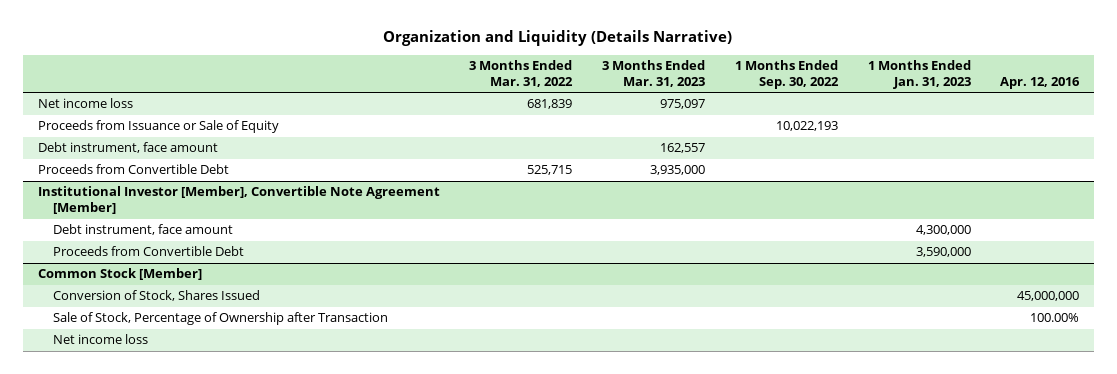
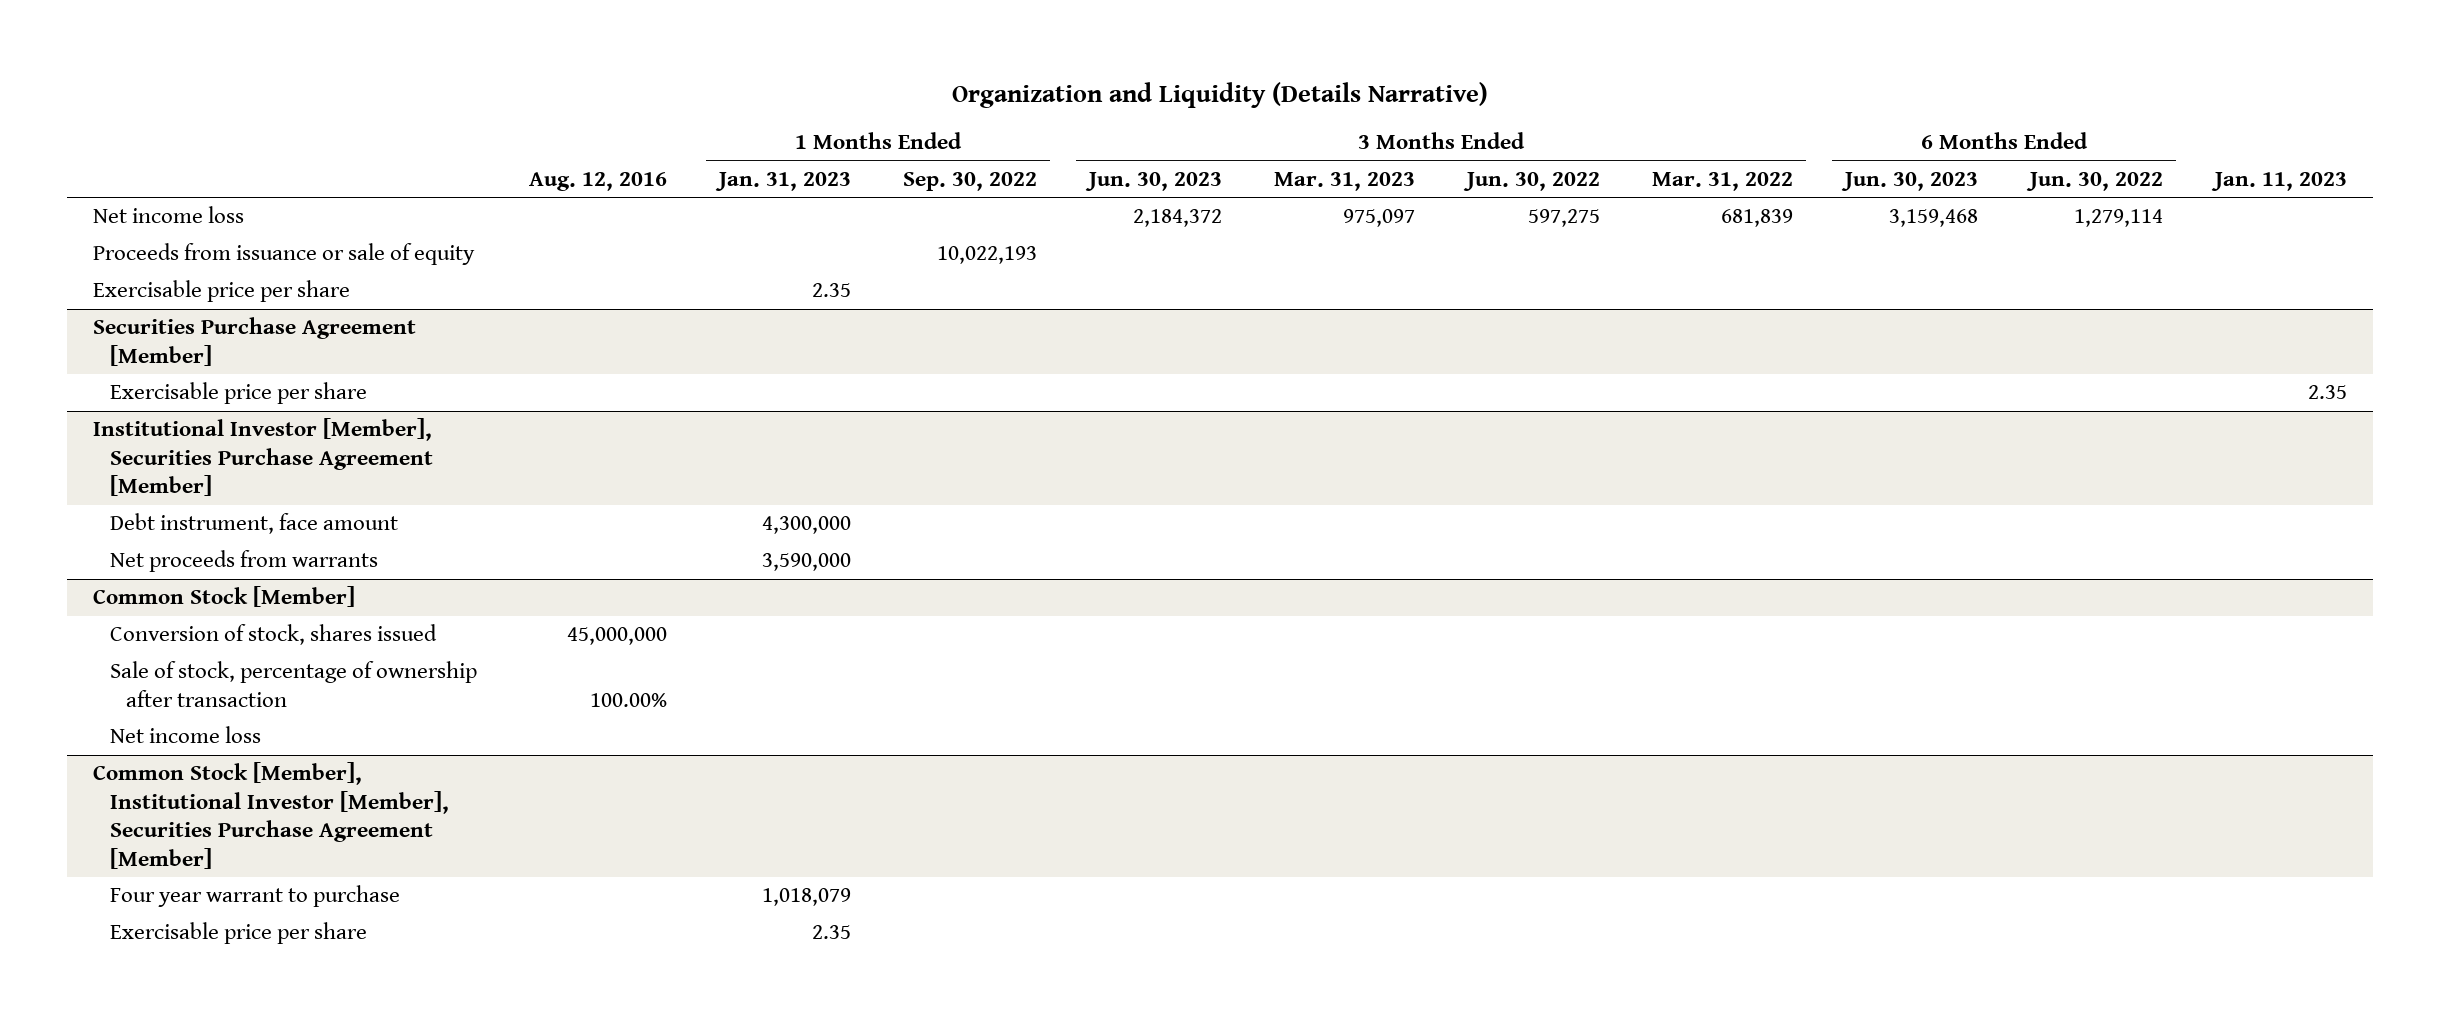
- | 3 Months Ended Mar. 31, 2022 | 3 Months Ended Mar. 31, 2023 | 1 Months Ended Sep. 30, 2022 | 1 Months Ended Jan. 31, 2023 | Apr. 12, 2016
+ | Aug. 12, 2016 | 1 Months Ended Jan. 31, 2023 | 1 Months Ended Sep. 30, 2022 | 3 Months Ended Jun. 30, 2023 | 3 Months Ended Mar. 31, 2023 | 3 Months Ended Jun. 30, 2022 | 3 Months Ended Mar. 31, 2022 | 6 Months Ended Jun. 30, 2023 | 6 Months Ended Jun. 30, 2022 | Jan. 11, 2023
- Proceeds from Issuance or Sale of Equity | | | 10,022,193 | |
- Debt instrument, face amount | | 162,557 | | |
- Proceeds from Convertible Debt | 525,715 | 3,935,000 | | |
- Institutional Investor [Member], Convertible Note Agreement [Member]
+ Proceeds from issuance or sale of equity | | | 10,022,193 | | | | | | |
+ Exercisable price per share | | 2.35 | | | | | | | |
+ Securities Purchase Agreement [Member]
+ Exercisable price per share | | | | | | | | | | 2.35
+ Institutional Investor [Member], Securities Purchase Agreement [Member]
- Proceeds from Convertible Debt | | | | 3,590,000 |
+ Net proceeds from warrants | | 3,590,000 | | | | | | | |
@ Common Stock [Member]
- Conversion of Stock, Shares Issued | | | | | 45,000,000
- Sale of Stock, Percentage of Ownership after Transaction | | | | | 100.00%
+ Conversion of stock, shares issued | 45,000,000 | | | | | | | | |
+ Sale of stock, percentage of ownership after transaction | 100.00% | | | | | | | | |
+ Common Stock [Member], Institutional Investor [Member], Securities Purchase Agreement [Member]
+ Four year warrant to purchase | | 1,018,079 | | | | | | | |
+ Exercisable price per share | | 2.35 | | | | | | | |

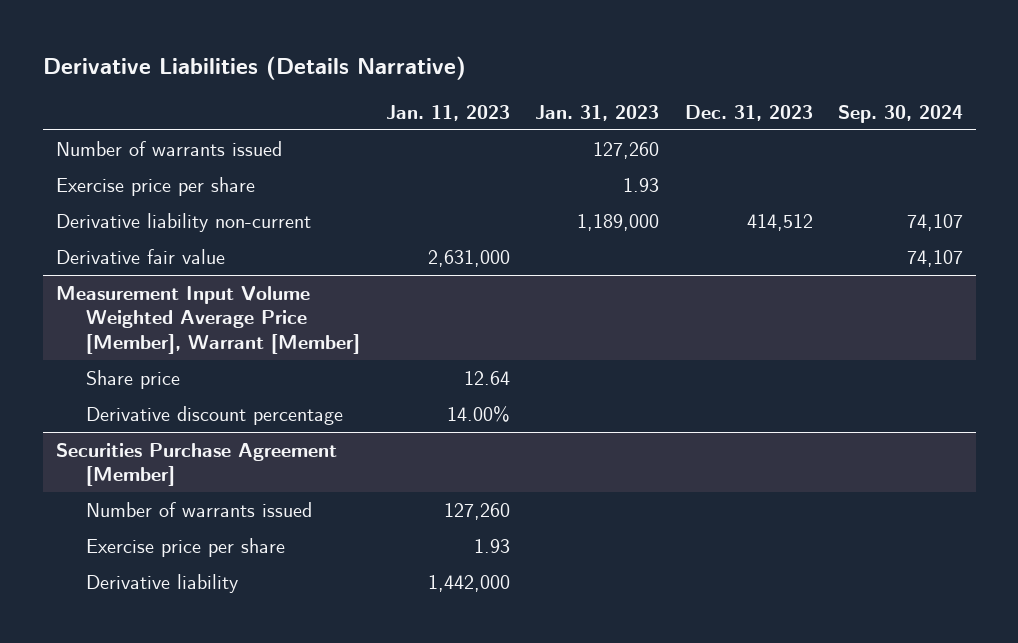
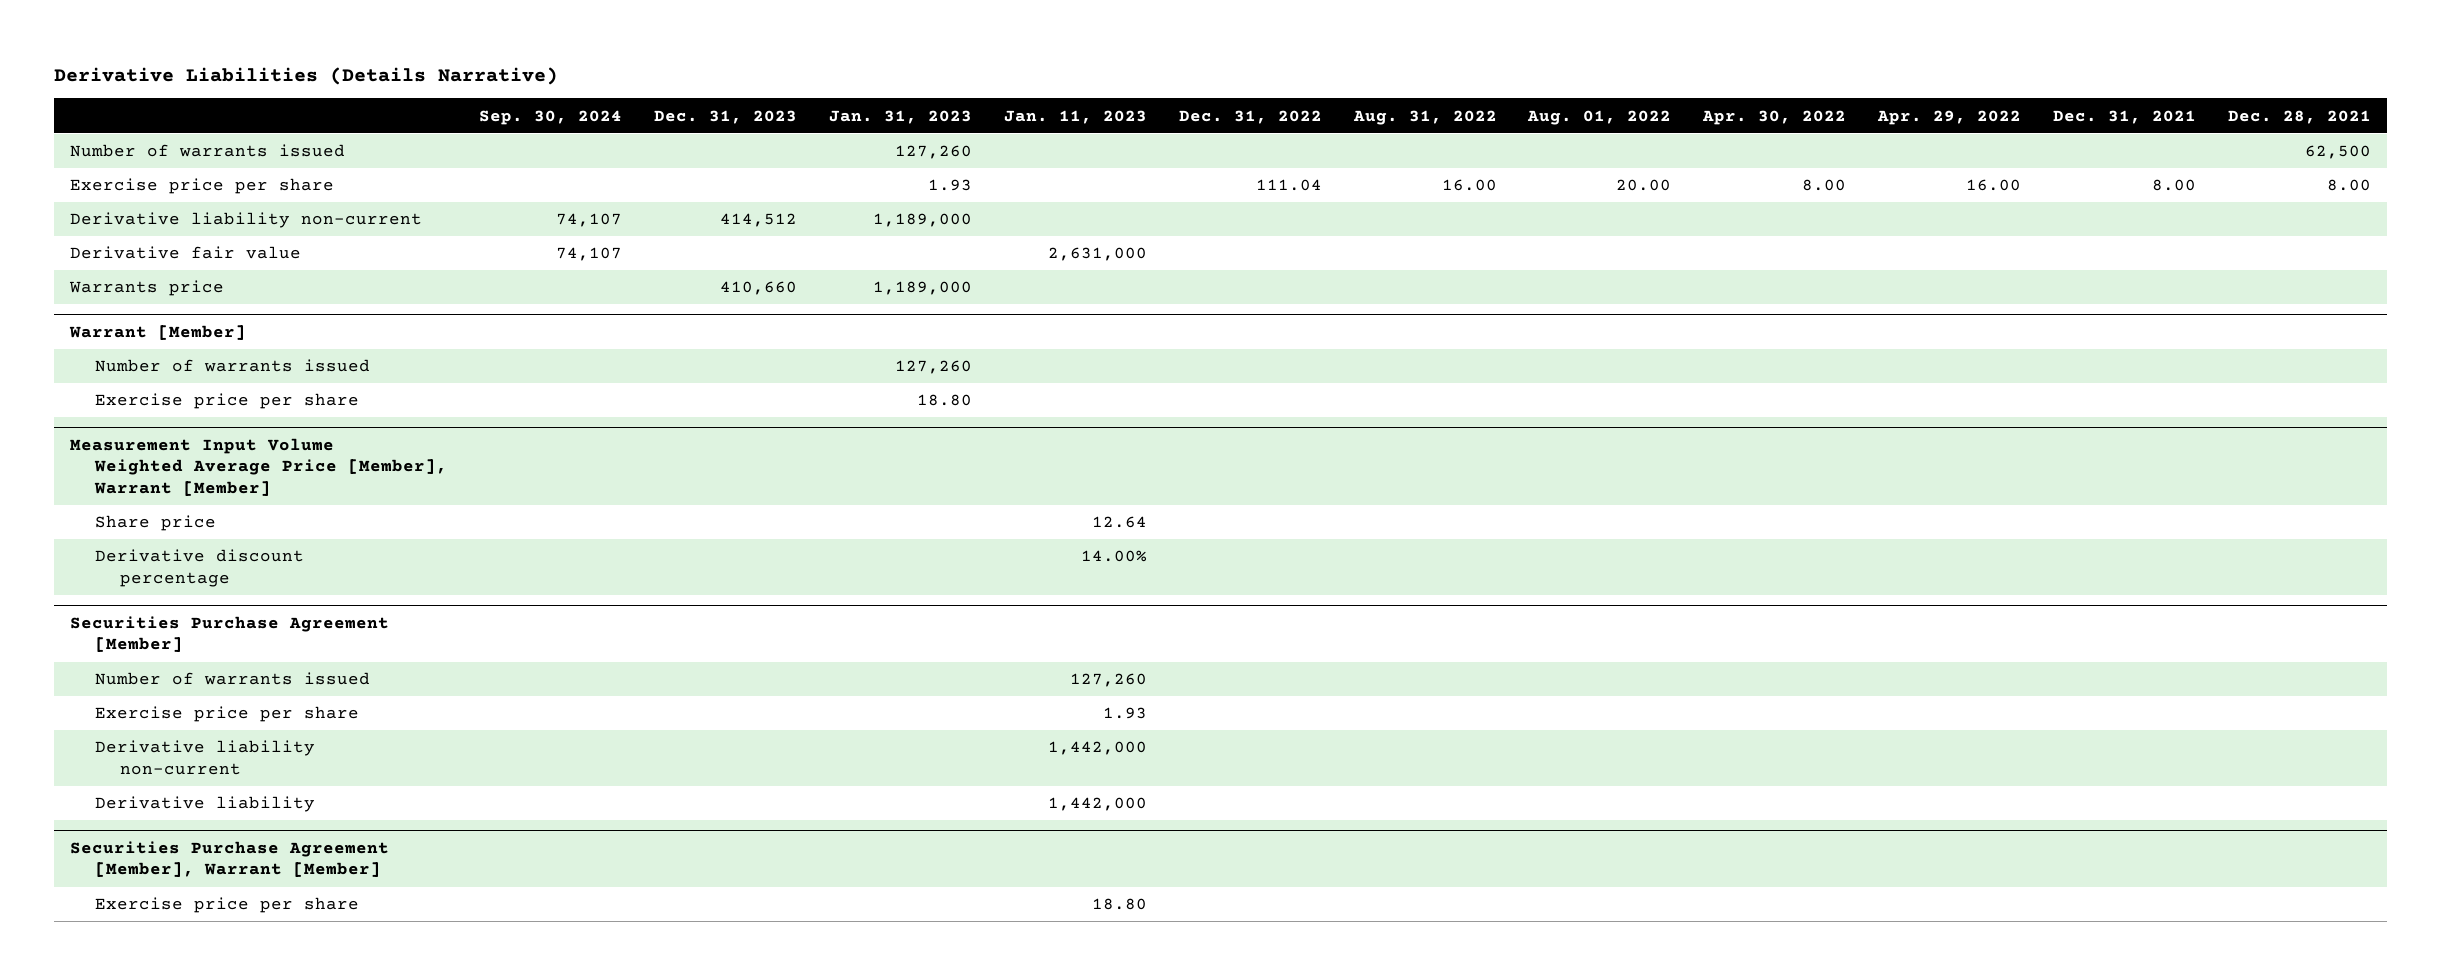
- | Jan. 11, 2023 | Jan. 31, 2023 | Dec. 31, 2023 | Sep. 30, 2024
+ | Sep. 30, 2024 | Dec. 31, 2023 | Jan. 31, 2023 | Jan. 11, 2023 | Dec. 31, 2022 | Aug. 31, 2022 | Aug. 01, 2022 | Apr. 30, 2022 | Apr. 29, 2022 | Dec. 31, 2021 | Dec. 28, 2021
+ Warrants price | | 410,660 | 1,189,000 | | | | | | | |
+ Warrant [Member]
+ Number of warrants issued | | | 127,260 | | | | | | | |
+ Exercise price per share | | | 18.80 | | | | | | | |
@ Securities Purchase Agreement [Member]
+ Derivative liability non-current | | | | 1,442,000 | | | | | | |
+ Securities Purchase Agreement [Member], Warrant [Member]
+ Exercise price per share | | | | 18.80 | | | | | | |

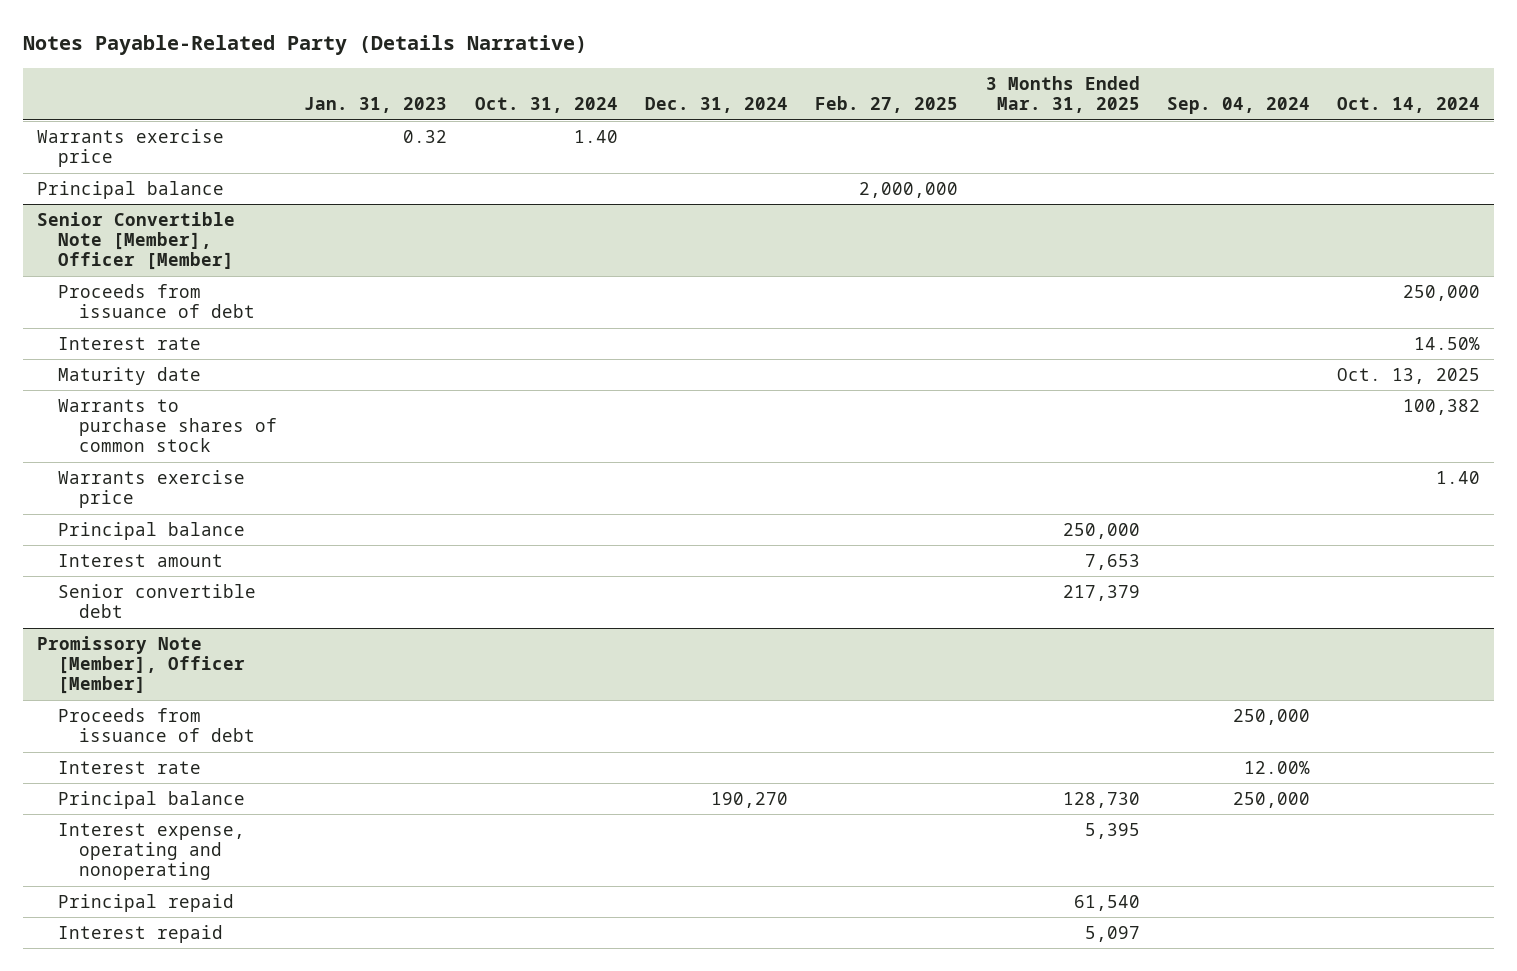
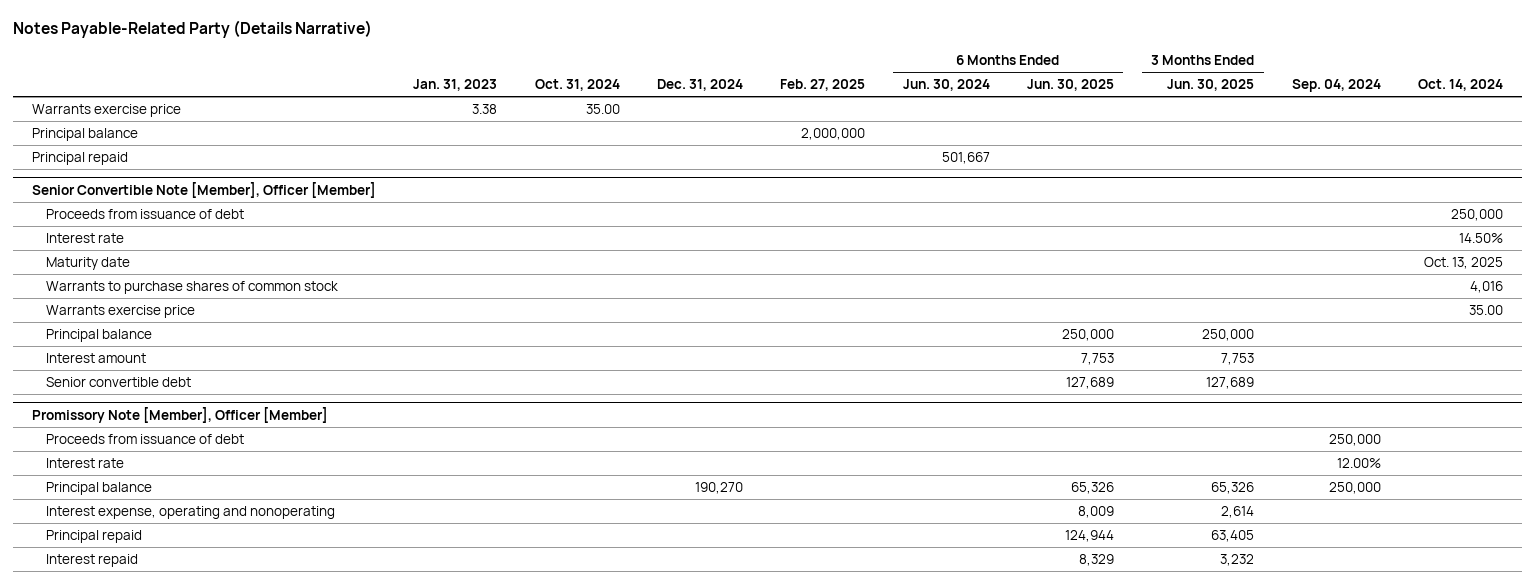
- | Jan. 31, 2023 | Oct. 31, 2024 | Dec. 31, 2024 | Feb. 27, 2025 | 3 Months Ended Mar. 31, 2025 | Sep. 04, 2024 | Oct. 14, 2024
+ | Jan. 31, 2023 | Oct. 31, 2024 | Dec. 31, 2024 | Feb. 27, 2025 | 6 Months Ended Jun. 30, 2024 | 6 Months Ended Jun. 30, 2025 | 3 Months Ended Jun. 30, 2025 | Sep. 04, 2024 | Oct. 14, 2024
- Warrants exercise price | 0.32 | 1.40 | | | | |
+ Warrants exercise price | 3.38 | 35.00 | | | | | | |
+ Principal repaid | | | | | 501,667 | | | |
@ Senior Convertible Note [Member], Officer [Member]
- Warrants to purchase shares of common stock | | | | | | | 100,382
- Warrants exercise price | | | | | | | 1.40
+ Warrants to purchase shares of common stock | | | | | | | | | 4,016
+ Warrants exercise price | | | | | | | | | 35.00

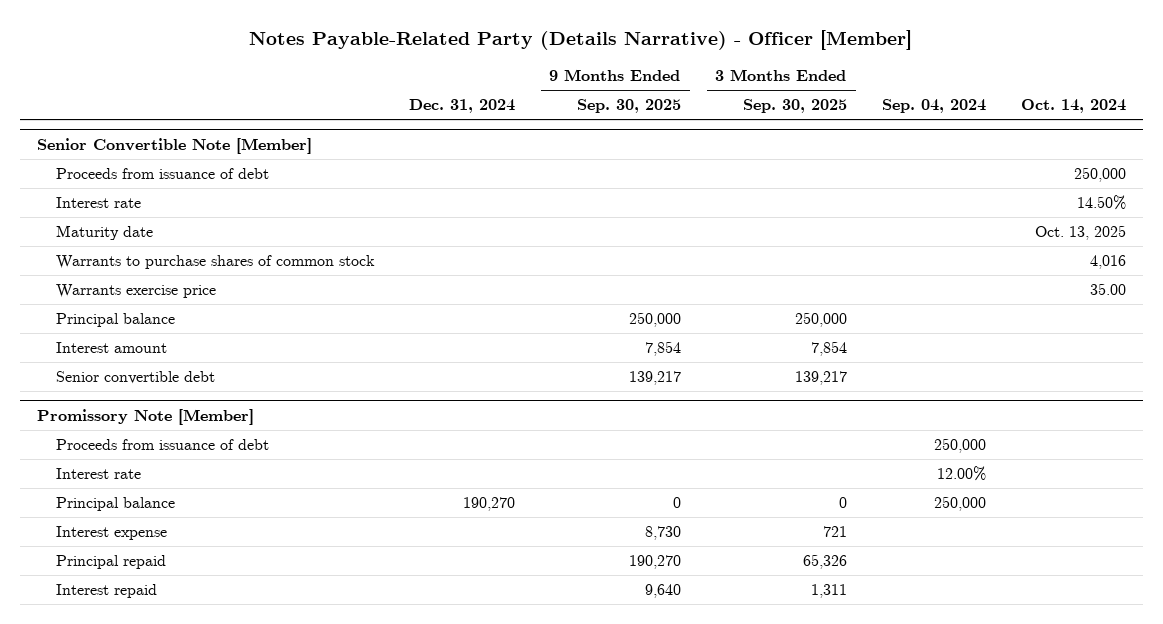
- Notes Payable-Related Party (Details Narrative)
+ Notes Payable-Related Party (Details Narrative) - Officer [Member]
- | Jan. 31, 2023 | Oct. 31, 2024 | Dec. 31, 2024 | Feb. 27, 2025 | 6 Months Ended Jun. 30, 2024 | 6 Months Ended Jun. 30, 2025 | 3 Months Ended Jun. 30, 2025 | Sep. 04, 2024 | Oct. 14, 2024
+ | Dec. 31, 2024 | 9 Months Ended Sep. 30, 2025 | 3 Months Ended Sep. 30, 2025 | Sep. 04, 2024 | Oct. 14, 2024
- Warrants exercise price | 3.38 | 35.00 | | | | | | |
- Principal balance | | | | 2,000,000 | | | | |
- Principal repaid | | | | | 501,667 | | | |
- Senior Convertible Note [Member], Officer [Member]
+ Senior Convertible Note [Member]
- Promissory Note [Member], Officer [Member]
+ Promissory Note [Member]
- Interest expense, operating and nonoperating | | | | | | 8,009 | 2,614 | |
+ Interest expense | | 8,730 | 721 | |

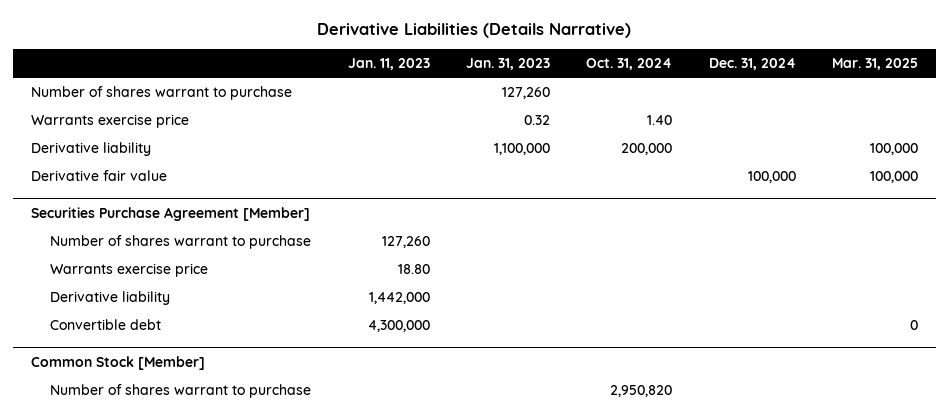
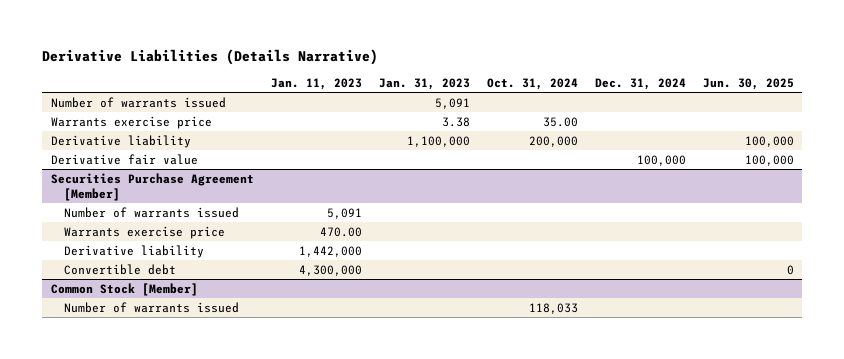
- | Jan. 11, 2023 | Jan. 31, 2023 | Oct. 31, 2024 | Dec. 31, 2024 | Mar. 31, 2025
+ | Jan. 11, 2023 | Jan. 31, 2023 | Oct. 31, 2024 | Dec. 31, 2024 | Jun. 30, 2025
- Number of shares warrant to purchase | | 127,260 | | |
- Warrants exercise price | | 0.32 | 1.40 | |
+ Number of warrants issued | | 5,091 | | |
+ Warrants exercise price | | 3.38 | 35.00 | |
@ Securities Purchase Agreement [Member]
- Number of shares warrant to purchase | 127,260 | | | |
- Warrants exercise price | 18.80 | | | |
+ Number of warrants issued | 5,091 | | | |
+ Warrants exercise price | 470.00 | | | |
@ Common Stock [Member]
- Number of shares warrant to purchase | | | 2,950,820 | |
+ Number of warrants issued | | | 118,033 | |

